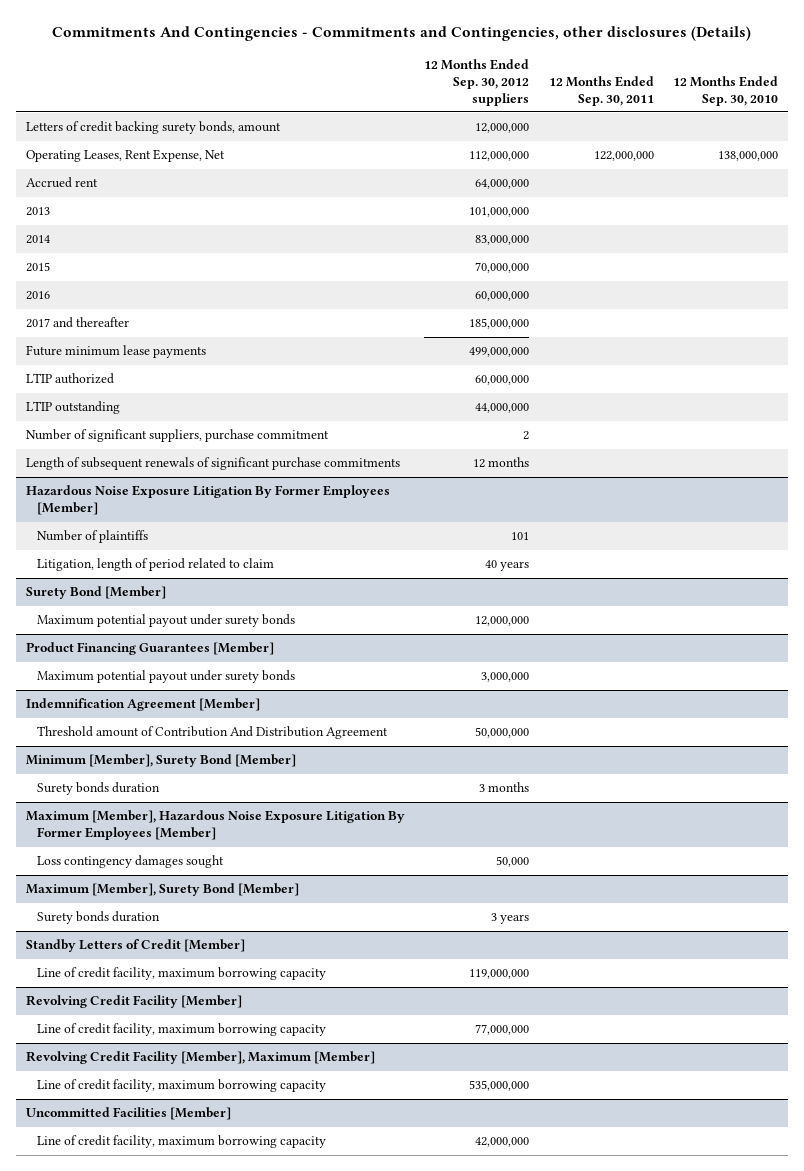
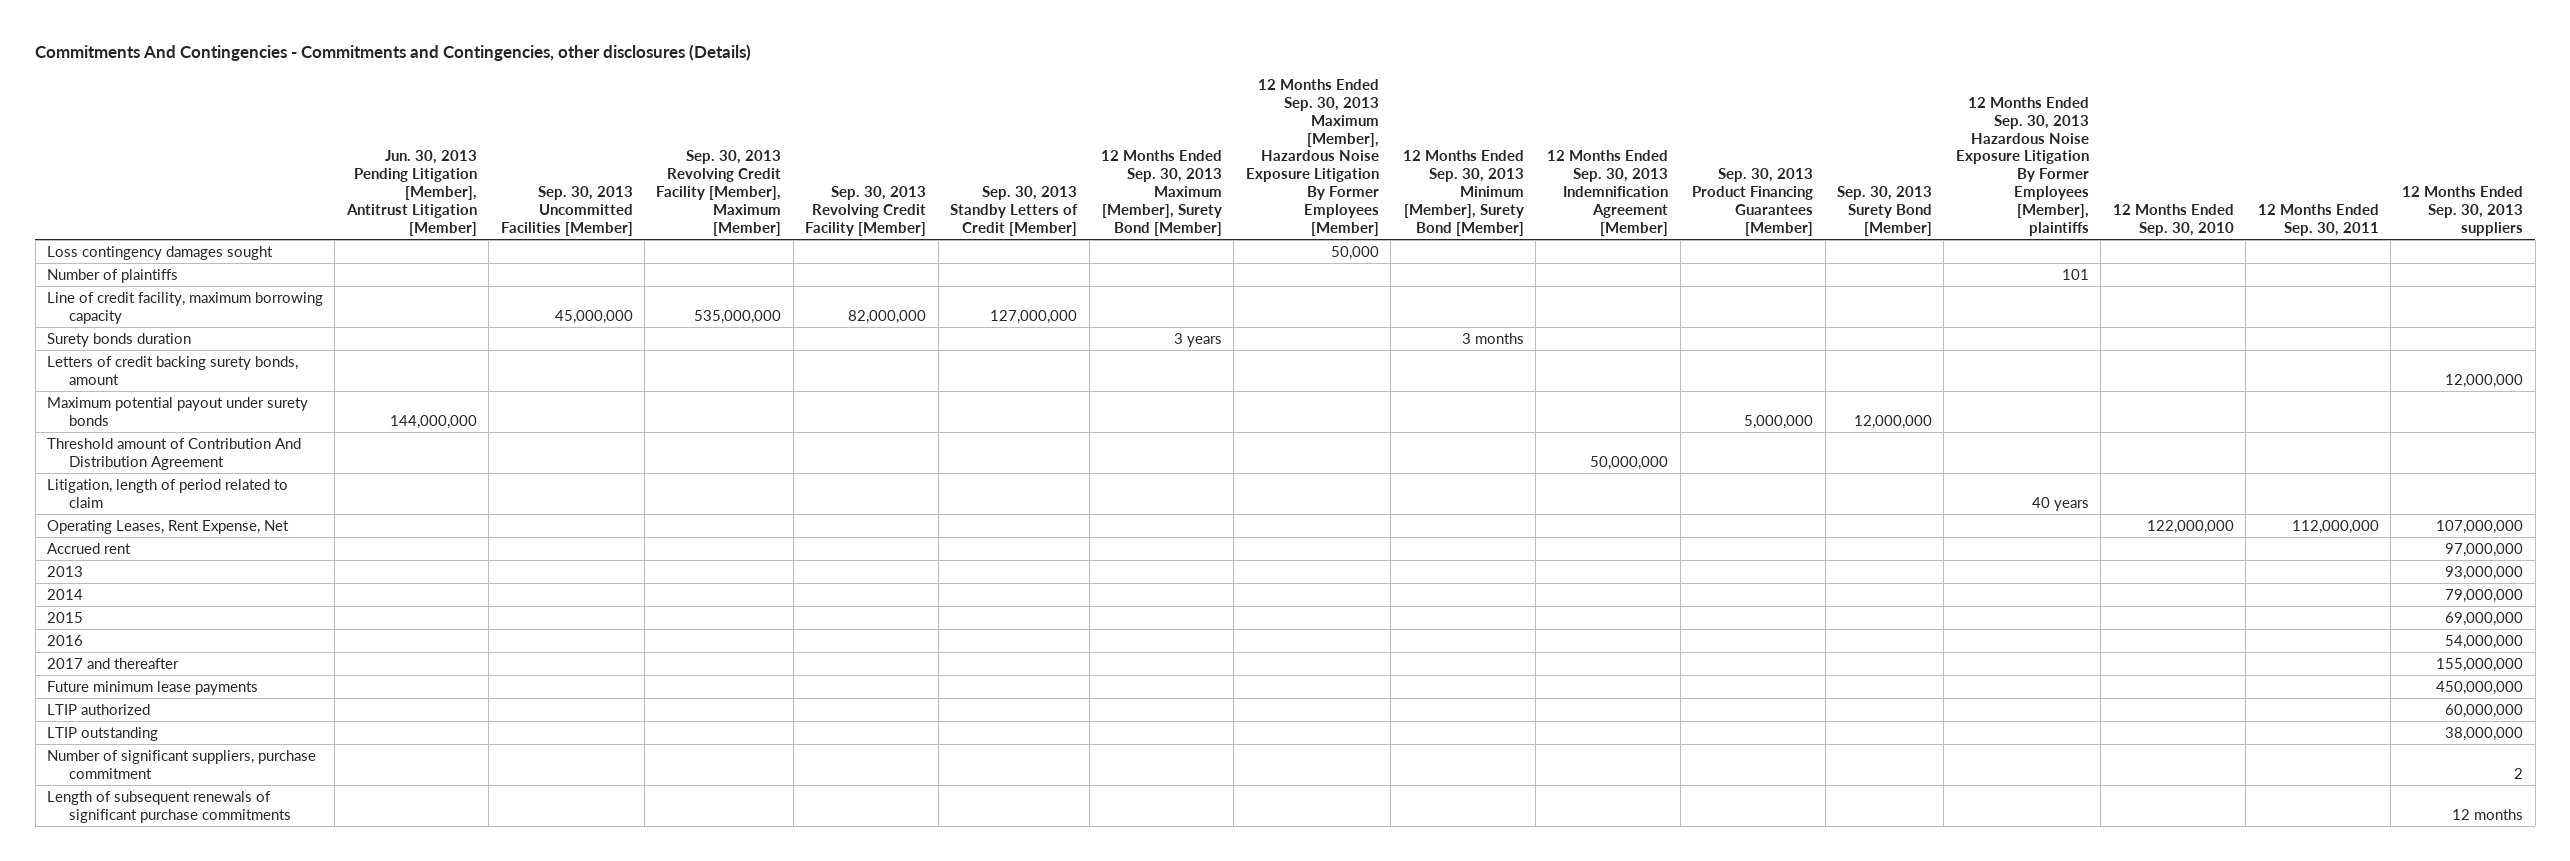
- | 12 Months Ended Sep. 30, 2012 suppliers | 12 Months Ended Sep. 30, 2011 | 12 Months Ended Sep. 30, 2010
+ | Jun. 30, 2013 Pending Litigation [Member], Antitrust Litigation [Member] | Sep. 30, 2013 Uncommitted Facilities [Member] | Sep. 30, 2013 Revolving Credit Facility [Member], Maximum [Member] | Sep. 30, 2013 Revolving Credit Facility [Member] | Sep. 30, 2013 Standby Letters of Credit [Member] | 12 Months Ended Sep. 30, 2013 Maximum [Member], Surety Bond [Member] | 12 Months Ended Sep. 30, 2013 Maximum [Member], Hazardous Noise Exposure Litigation By Former Employees [Member] | 12 Months Ended Sep. 30, 2013 Minimum [Member], Surety Bond [Member] | 12 Months Ended Sep. 30, 2013 Indemnification Agreement [Member] | Sep. 30, 2013 Product Financing Guarantees [Member] | Sep. 30, 2013 Surety Bond [Member] | 12 Months Ended Sep. 30, 2013 Hazardous Noise Exposure Litigation By Former Employees [Member], plaintiffs | 12 Months Ended Sep. 30, 2010 | 12 Months Ended Sep. 30, 2011 | 12 Months Ended Sep. 30, 2013 suppliers
+ Loss contingency damages sought | | | | | | | 50,000 | | | | | | | |
+ Number of plaintiffs | | | | | | | | | | | | 101 | | |
+ Line of credit facility, maximum borrowing capacity | | 45,000,000 | 535,000,000 | 82,000,000 | 127,000,000 | | | | | | | | | |
+ Surety bonds duration | | | | | | 3 years | | 3 months | | | | | | |
- Operating Leases, Rent Expense, Net | 112,000,000 | 122,000,000 | 138,000,000
+ Maximum potential payout under surety bonds | 144,000,000 | | | | | | | | | 5,000,000 | 12,000,000 | | | |
+ Threshold amount of Contribution And Distribution Agreement | | | | | | | | | 50,000,000 | | | | | |
+ Litigation, length of period related to claim | | | | | | | | | | | | 40 years | | |
+ Operating Leases, Rent Expense, Net | | | | | | | | | | | | | 122,000,000 | 112,000,000 | 107,000,000
- Hazardous Noise Exposure Litigation By Former Employees [Member]
- Number of plaintiffs | 101 | |
- Litigation, length of period related to claim | 40 years | |
- Surety Bond [Member]
- Maximum potential payout under surety bonds | 12,000,000 | |
- Product Financing Guarantees [Member]
- Maximum potential payout under surety bonds | 3,000,000 | |
- Indemnification Agreement [Member]
- Threshold amount of Contribution And Distribution Agreement | 50,000,000 | |
- Minimum [Member], Surety Bond [Member]
- Surety bonds duration | 3 months | |
- Maximum [Member], Hazardous Noise Exposure Litigation By Former Employees [Member]
- Loss contingency damages sought | 50,000 | |
- Maximum [Member], Surety Bond [Member]
- Surety bonds duration | 3 years | |
- Standby Letters of Credit [Member]
- Line of credit facility, maximum borrowing capacity | 119,000,000 | |
- Revolving Credit Facility [Member]
- Line of credit facility, maximum borrowing capacity | 77,000,000 | |
- Revolving Credit Facility [Member], Maximum [Member]
- Line of credit facility, maximum borrowing capacity | 535,000,000 | |
- Uncommitted Facilities [Member]
- Line of credit facility, maximum borrowing capacity | 42,000,000 | |

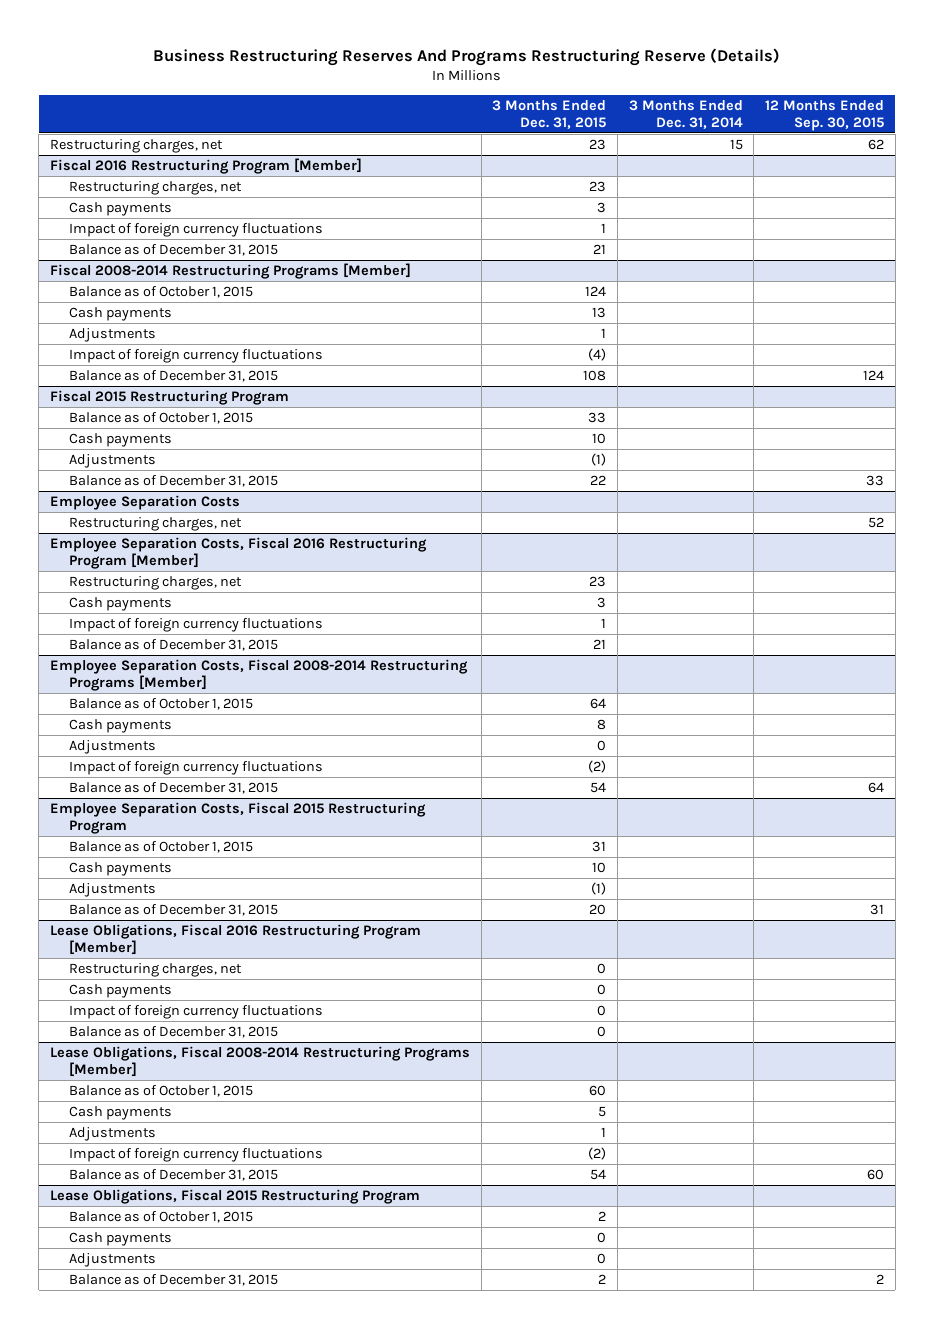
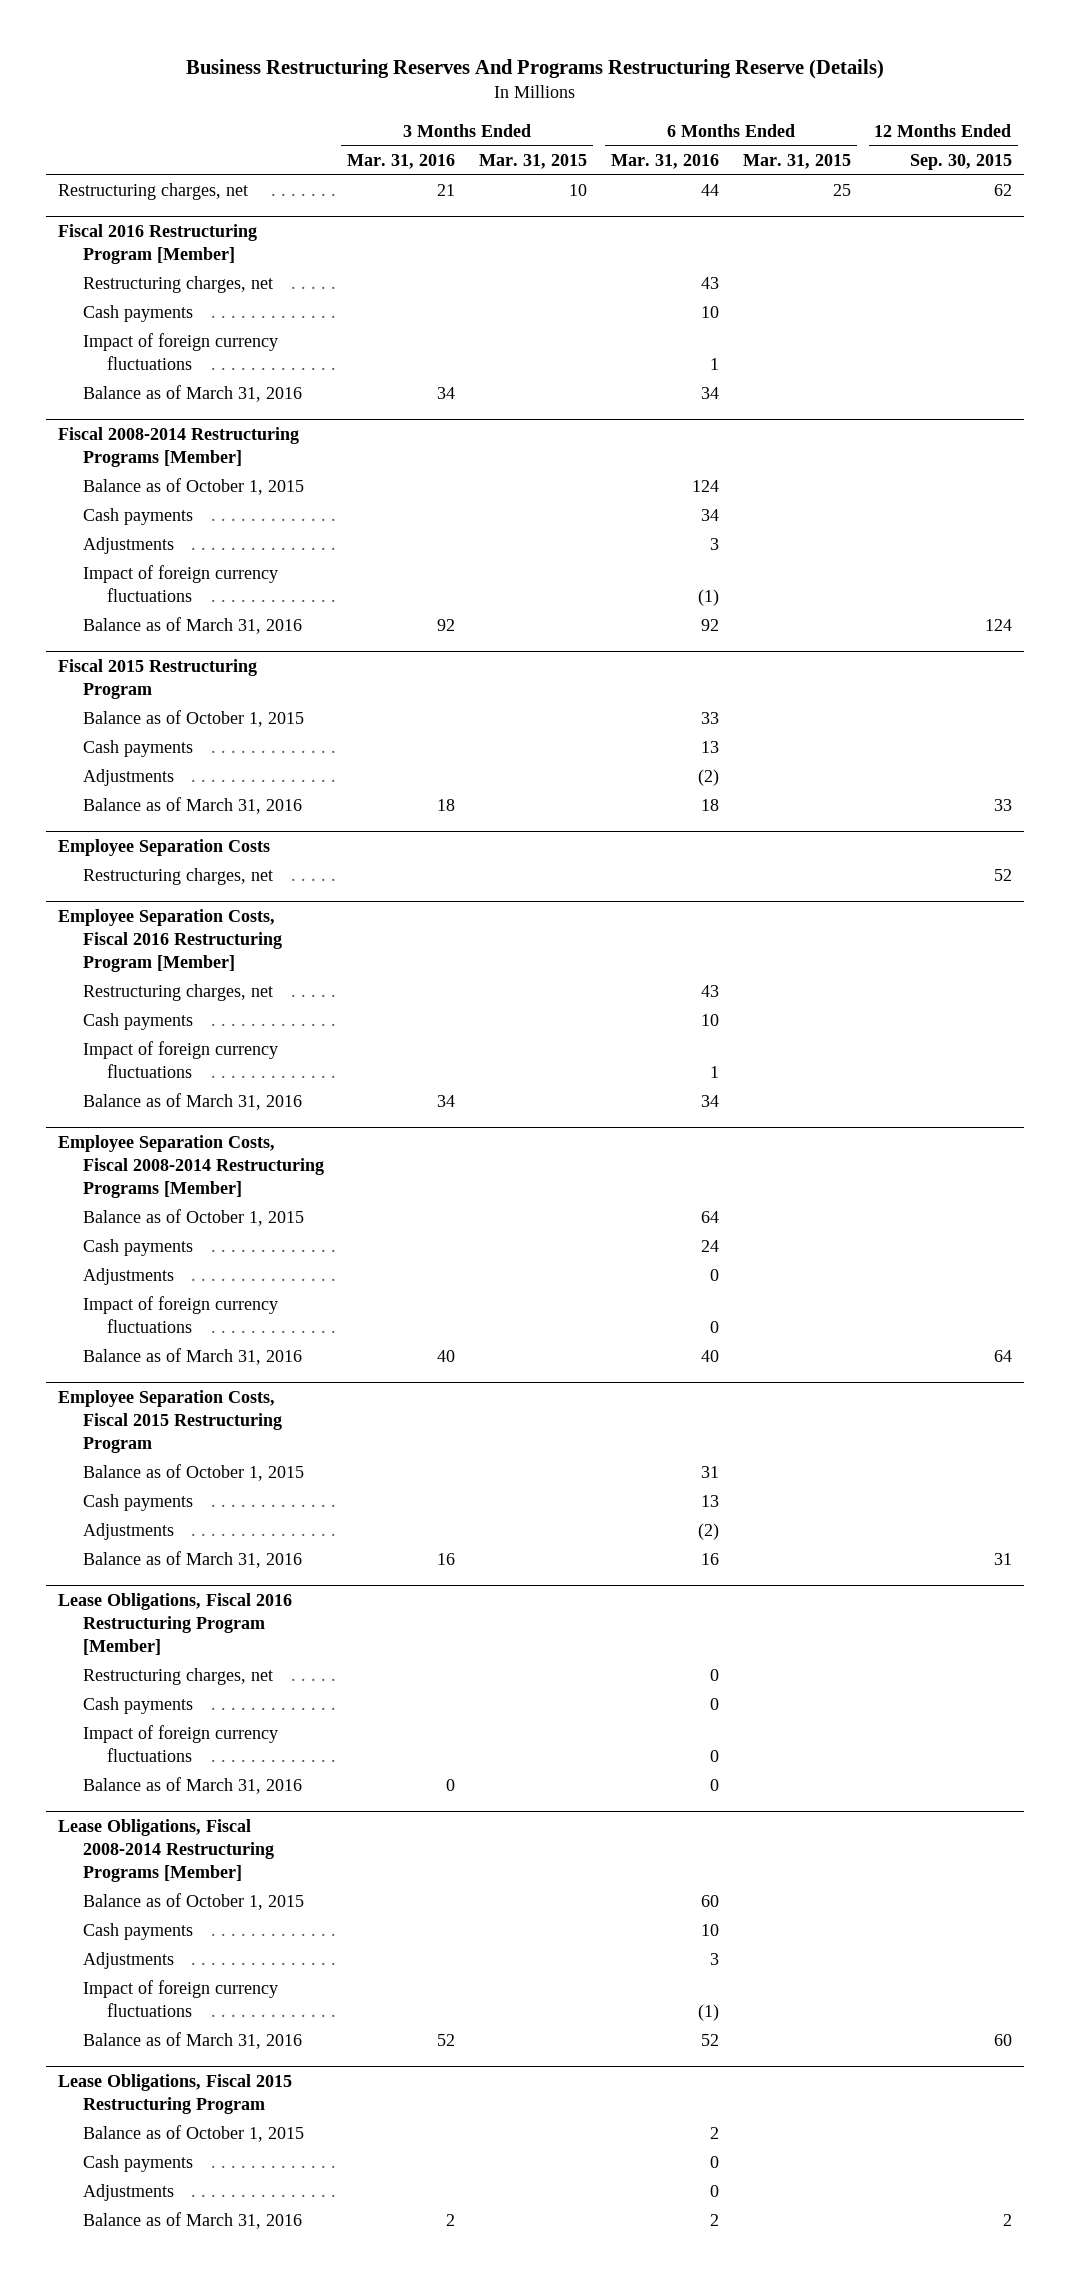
- | 3 Months Ended Dec. 31, 2015 | 3 Months Ended Dec. 31, 2014 | 12 Months Ended Sep. 30, 2015
+ | 3 Months Ended Mar. 31, 2016 | 3 Months Ended Mar. 31, 2015 | 6 Months Ended Mar. 31, 2016 | 6 Months Ended Mar. 31, 2015 | 12 Months Ended Sep. 30, 2015
@ Fiscal 2016 Restructuring Program [Member]
- Balance as of December 31, 2015 | 21 | |
+ Balance as of March 31, 2016 | 34 | | 34 | |
@ Fiscal 2008-2014 Restructuring Programs [Member]
- Balance as of December 31, 2015 | 108 | | 124
+ Balance as of March 31, 2016 | 92 | | 92 | | 124
@ Fiscal 2015 Restructuring Program
- Balance as of December 31, 2015 | 22 | | 33
+ Balance as of March 31, 2016 | 18 | | 18 | | 33
@ Employee Separation Costs, Fiscal 2016 Restructuring Program [Member]
- Balance as of December 31, 2015 | 21 | |
+ Balance as of March 31, 2016 | 34 | | 34 | |
@ Employee Separation Costs, Fiscal 2008-2014 Restructuring Programs [Member]
- Balance as of December 31, 2015 | 54 | | 64
+ Balance as of March 31, 2016 | 40 | | 40 | | 64
@ Employee Separation Costs, Fiscal 2015 Restructuring Program
- Balance as of December 31, 2015 | 20 | | 31
+ Balance as of March 31, 2016 | 16 | | 16 | | 31
@ Lease Obligations, Fiscal 2016 Restructuring Program [Member]
- Balance as of December 31, 2015 | 0 | |
+ Balance as of March 31, 2016 | 0 | | 0 | |
@ Lease Obligations, Fiscal 2008-2014 Restructuring Programs [Member]
- Balance as of December 31, 2015 | 54 | | 60
+ Balance as of March 31, 2016 | 52 | | 52 | | 60
@ Lease Obligations, Fiscal 2015 Restructuring Program
- Balance as of December 31, 2015 | 2 | | 2
+ Balance as of March 31, 2016 | 2 | | 2 | | 2

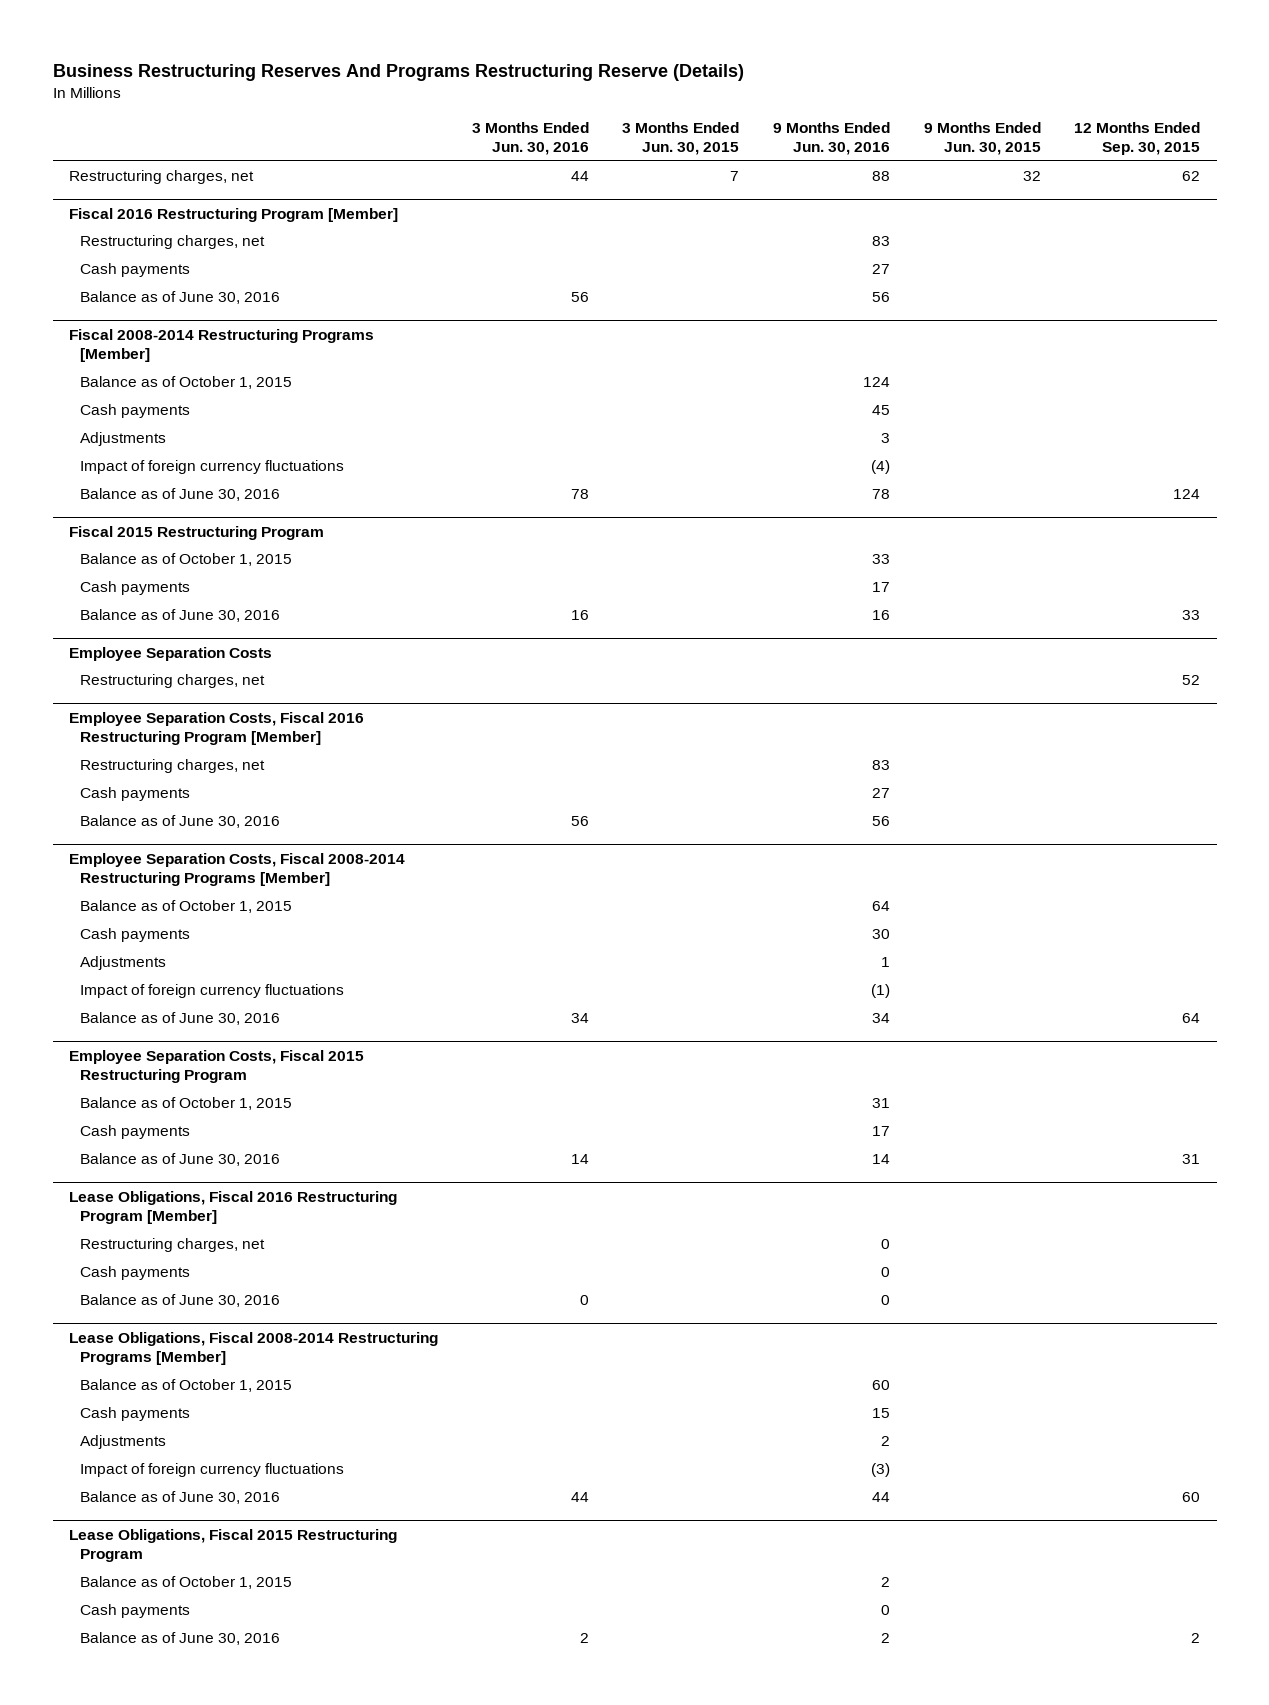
- | 3 Months Ended Mar. 31, 2016 | 3 Months Ended Mar. 31, 2015 | 6 Months Ended Mar. 31, 2016 | 6 Months Ended Mar. 31, 2015 | 12 Months Ended Sep. 30, 2015
+ | 3 Months Ended Jun. 30, 2016 | 3 Months Ended Jun. 30, 2015 | 9 Months Ended Jun. 30, 2016 | 9 Months Ended Jun. 30, 2015 | 12 Months Ended Sep. 30, 2015
@ Fiscal 2016 Restructuring Program [Member]
- Impact of foreign currency fluctuations | | | 1 | |
- Balance as of March 31, 2016 | 34 | | 34 | |
+ Balance as of June 30, 2016 | 56 | | 56 | |
@ Fiscal 2008-2014 Restructuring Programs [Member]
- Balance as of March 31, 2016 | 92 | | 92 | | 124
+ Balance as of June 30, 2016 | 78 | | 78 | | 124
@ Fiscal 2015 Restructuring Program
- Adjustments | | | (2) | |
- Balance as of March 31, 2016 | 18 | | 18 | | 33
+ Balance as of June 30, 2016 | 16 | | 16 | | 33
@ Employee Separation Costs, Fiscal 2016 Restructuring Program [Member]
- Impact of foreign currency fluctuations | | | 1 | |
- Balance as of March 31, 2016 | 34 | | 34 | |
+ Balance as of June 30, 2016 | 56 | | 56 | |
@ Employee Separation Costs, Fiscal 2008-2014 Restructuring Programs [Member]
- Balance as of March 31, 2016 | 40 | | 40 | | 64
+ Balance as of June 30, 2016 | 34 | | 34 | | 64
@ Employee Separation Costs, Fiscal 2015 Restructuring Program
- Adjustments | | | (2) | |
- Balance as of March 31, 2016 | 16 | | 16 | | 31
+ Balance as of June 30, 2016 | 14 | | 14 | | 31
@ Lease Obligations, Fiscal 2016 Restructuring Program [Member]
- Impact of foreign currency fluctuations | | | 0 | |
- Balance as of March 31, 2016 | 0 | | 0 | |
+ Balance as of June 30, 2016 | 0 | | 0 | |
@ Lease Obligations, Fiscal 2008-2014 Restructuring Programs [Member]
- Balance as of March 31, 2016 | 52 | | 52 | | 60
+ Balance as of June 30, 2016 | 44 | | 44 | | 60
@ Lease Obligations, Fiscal 2015 Restructuring Program
- Adjustments | | | 0 | |
- Balance as of March 31, 2016 | 2 | | 2 | | 2
+ Balance as of June 30, 2016 | 2 | | 2 | | 2

